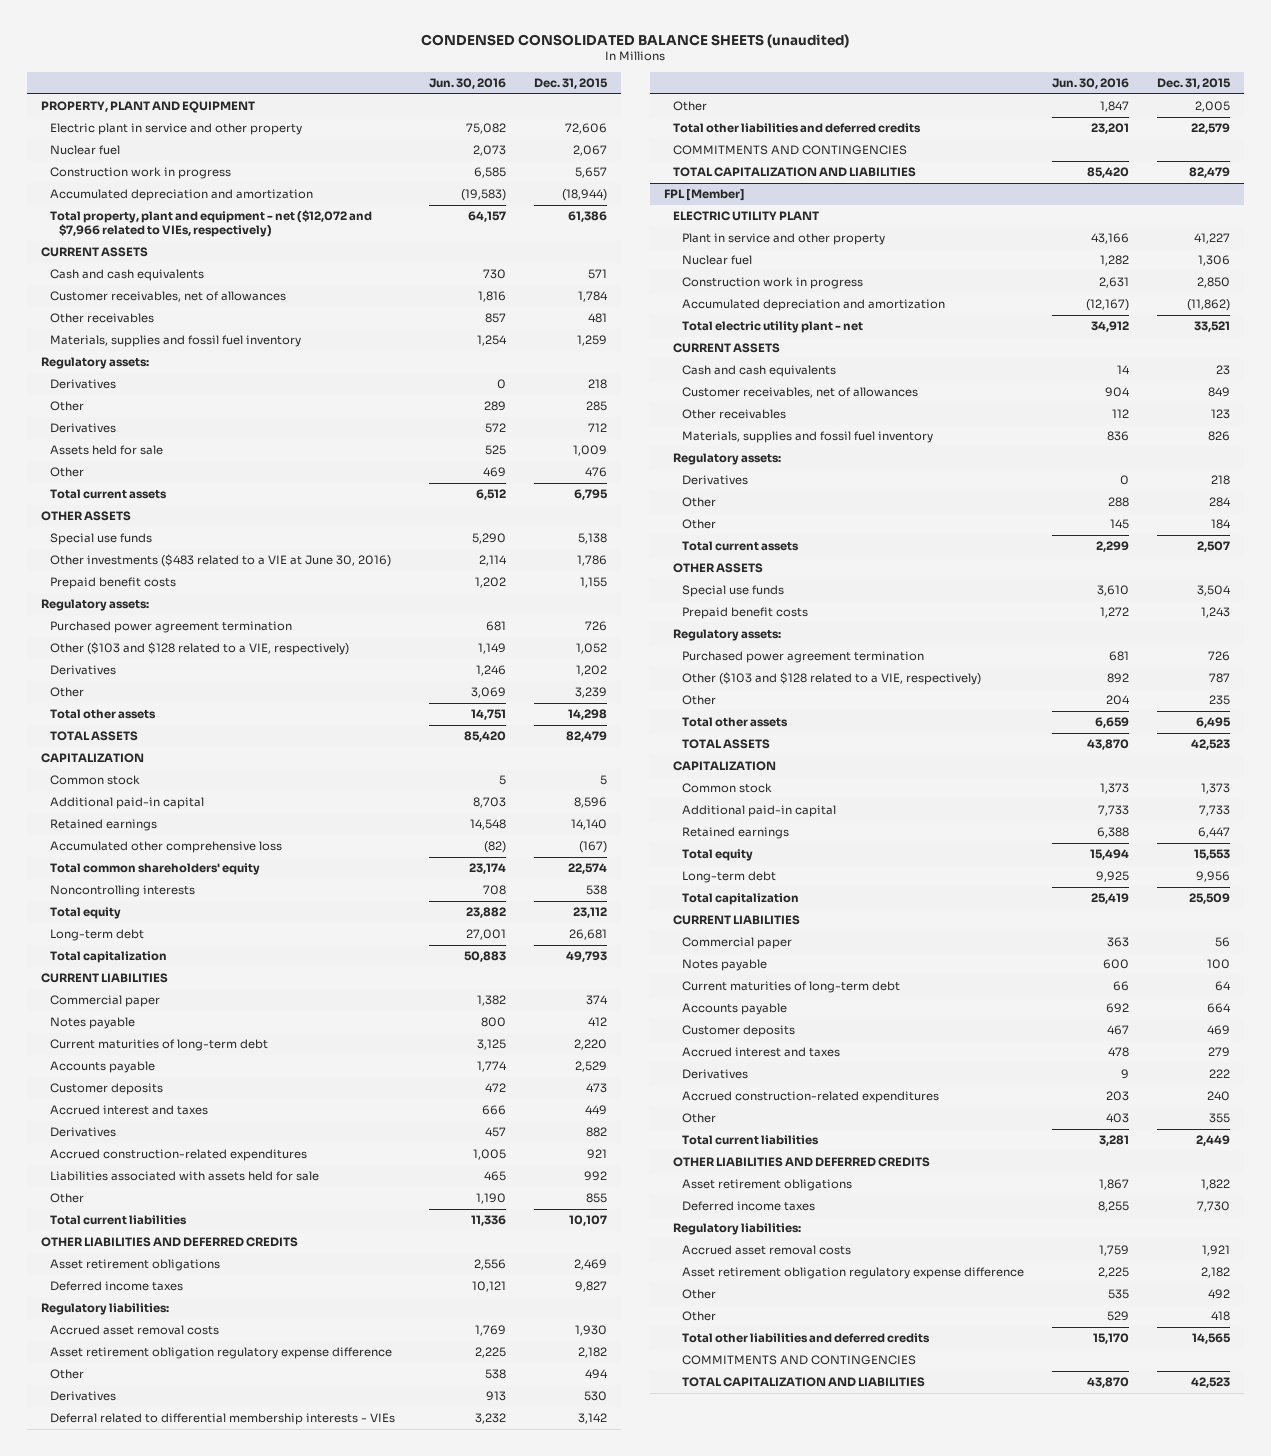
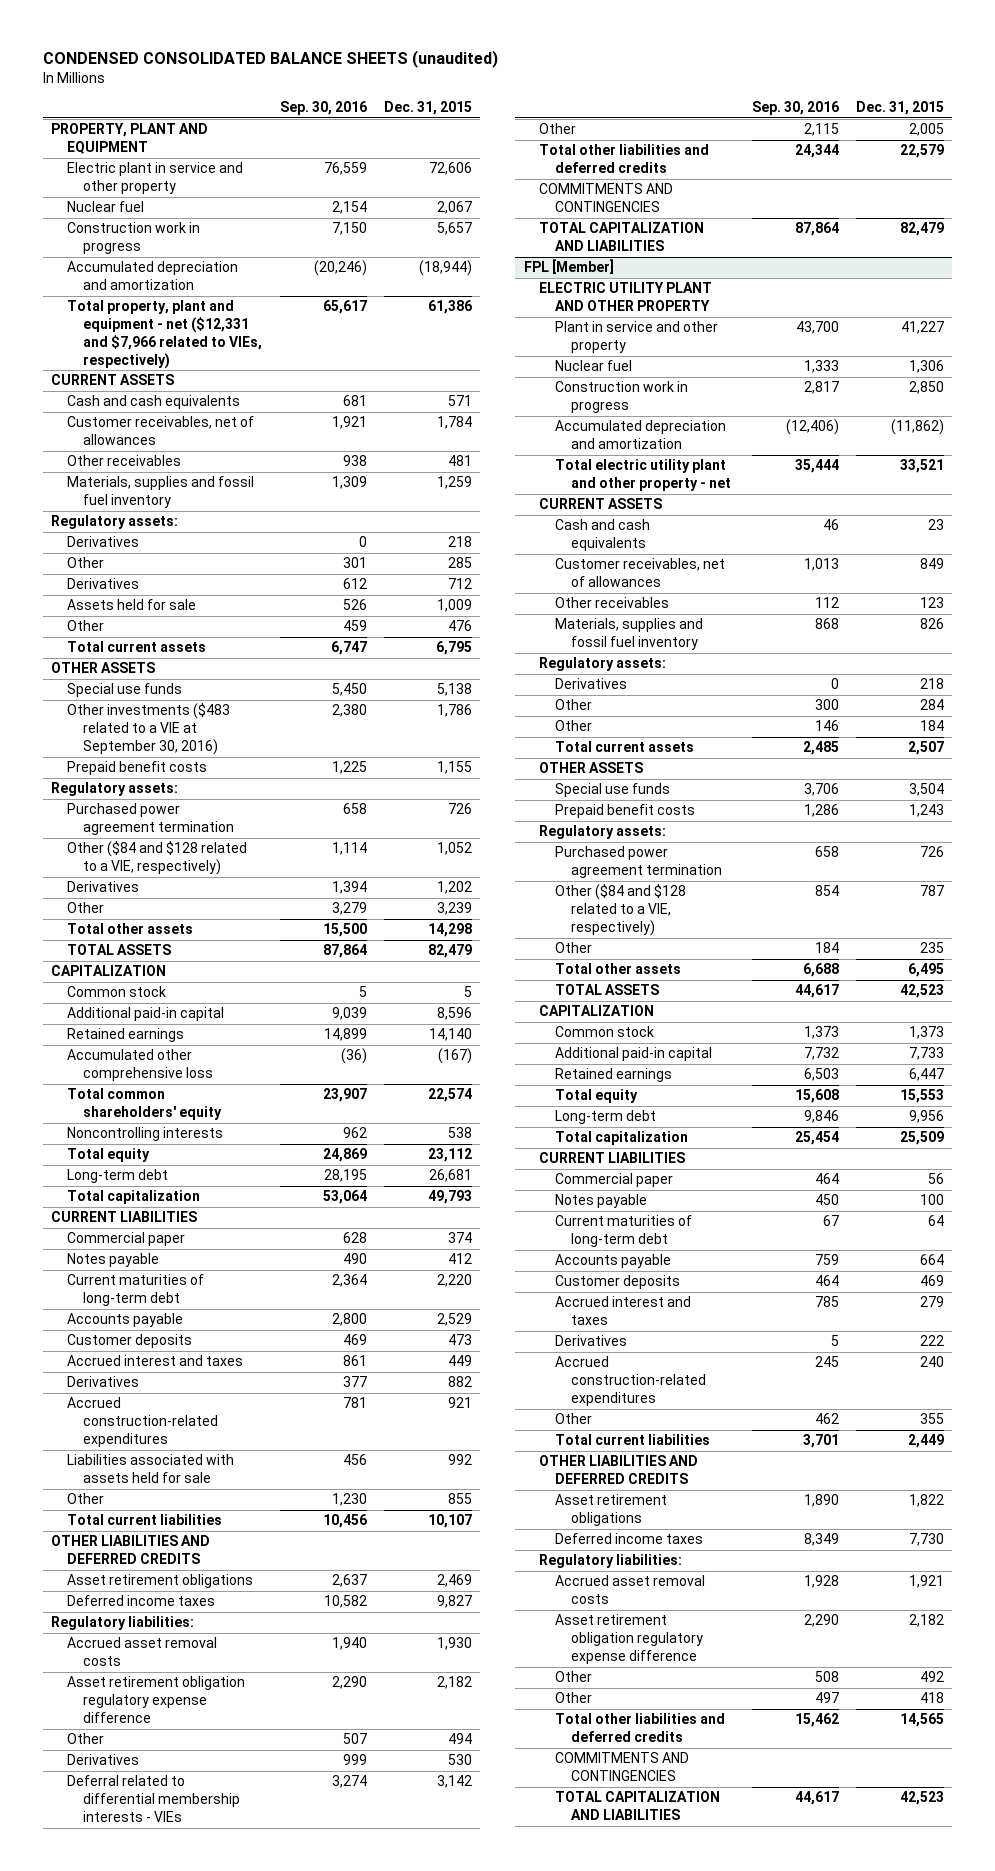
- | Jun. 30, 2016 | Dec. 31, 2015
+ | Sep. 30, 2016 | Dec. 31, 2015
- Total property, plant and equipment - net ($12,072 and $7,966 related to VIEs, respectively) | 64,157 | 61,386
+ Total property, plant and equipment - net ($12,331 and $7,966 related to VIEs, respectively) | 65,617 | 61,386
- Other investments ($483 related to a VIE at June 30, 2016) | 2,114 | 1,786
+ Other investments ($483 related to a VIE at September 30, 2016) | 2,380 | 1,786
- Other ($103 and $128 related to a VIE, respectively) | 1,149 | 1,052
+ Other ($84 and $128 related to a VIE, respectively) | 1,114 | 1,052
@ FPL [Member]
- ELECTRIC UTILITY PLANT
+ ELECTRIC UTILITY PLANT AND OTHER PROPERTY
- Total electric utility plant - net | 34,912 | 33,521
+ Total electric utility plant and other property - net | 35,444 | 33,521
- Other ($103 and $128 related to a VIE, respectively) | 892 | 787
+ Other ($84 and $128 related to a VIE, respectively) | 854 | 787

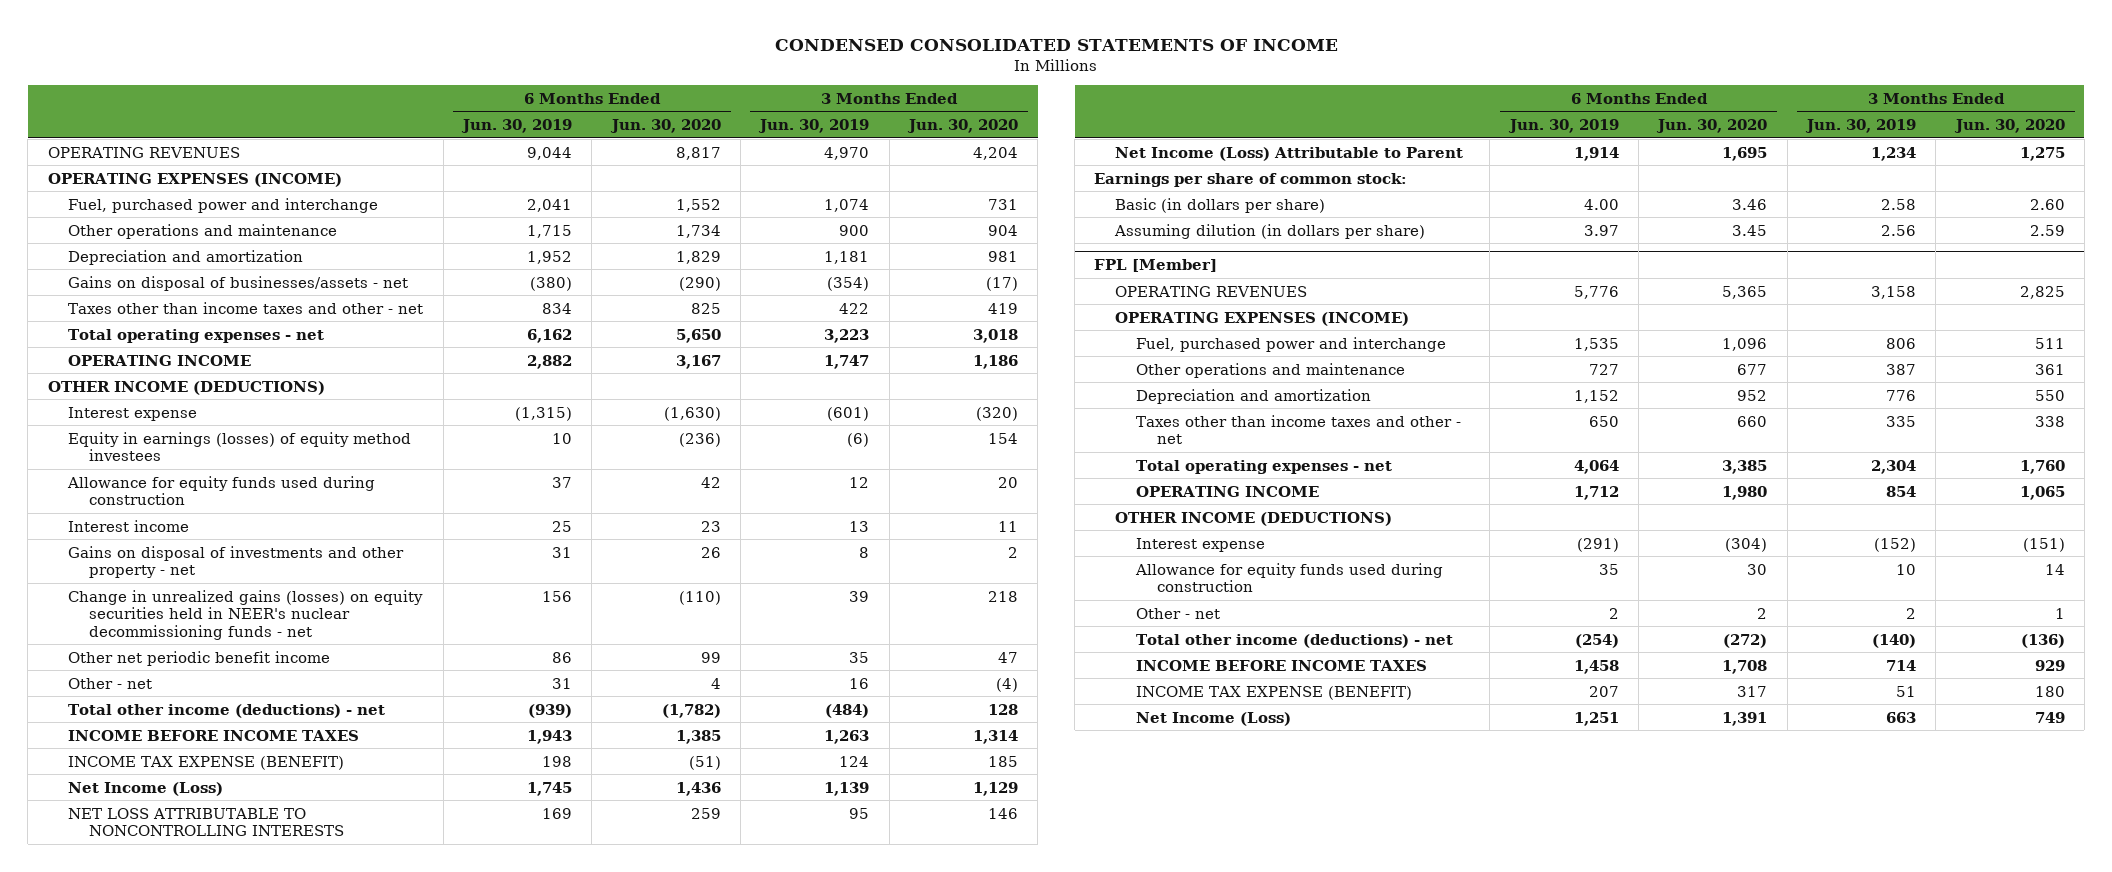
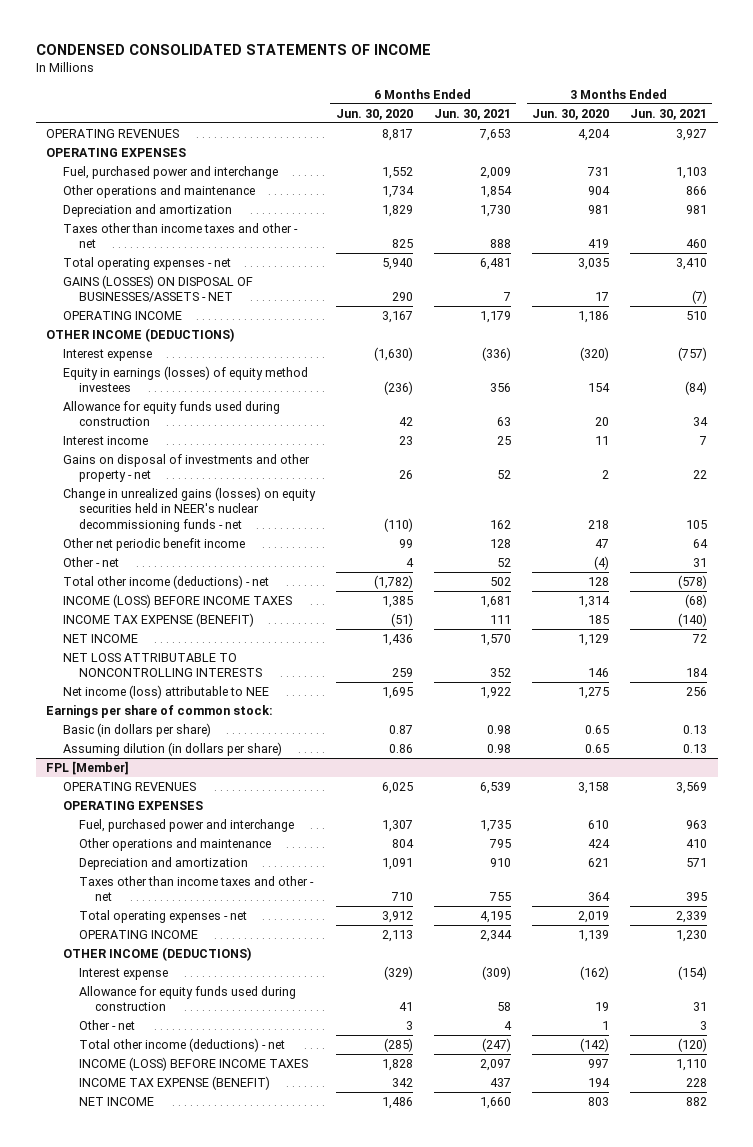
- | 6 Months Ended Jun. 30, 2019 | 6 Months Ended Jun. 30, 2020 | 3 Months Ended Jun. 30, 2019 | 3 Months Ended Jun. 30, 2020
+ | 6 Months Ended Jun. 30, 2020 | 6 Months Ended Jun. 30, 2021 | 3 Months Ended Jun. 30, 2020 | 3 Months Ended Jun. 30, 2021
- OPERATING EXPENSES (INCOME)
+ OPERATING EXPENSES
- Gains on disposal of businesses/assets - net | (380) | (290) | (354) | (17)
- Total operating expenses - net | 6,162 | 5,650 | 3,223 | 3,018
+ Total operating expenses - net | 5,940 | 6,481 | 3,035 | 3,410
+ GAINS (LOSSES) ON DISPOSAL OF BUSINESSES/ASSETS - NET | 290 | 7 | 17 | (7)
- INCOME BEFORE INCOME TAXES | 1,943 | 1,385 | 1,263 | 1,314
+ INCOME (LOSS) BEFORE INCOME TAXES | 1,385 | 1,681 | 1,314 | (68)
- Net Income (Loss) | 1,745 | 1,436 | 1,139 | 1,129
+ NET INCOME | 1,436 | 1,570 | 1,129 | 72
- Net Income (Loss) Attributable to Parent | 1,914 | 1,695 | 1,234 | 1,275
+ Net income (loss) attributable to NEE | 1,695 | 1,922 | 1,275 | 256
- Basic (in dollars per share) | 4.00 | 3.46 | 2.58 | 2.60
- Assuming dilution (in dollars per share) | 3.97 | 3.45 | 2.56 | 2.59
+ Basic (in dollars per share) | 0.87 | 0.98 | 0.65 | 0.13
+ Assuming dilution (in dollars per share) | 0.86 | 0.98 | 0.65 | 0.13
@ FPL [Member]
- OPERATING REVENUES | 5,776 | 5,365 | 3,158 | 2,825
- OPERATING EXPENSES (INCOME)
- Fuel, purchased power and interchange | 1,535 | 1,096 | 806 | 511
- Other operations and maintenance | 727 | 677 | 387 | 361
- Depreciation and amortization | 1,152 | 952 | 776 | 550
- Taxes other than income taxes and other - net | 650 | 660 | 335 | 338
- Total operating expenses - net | 4,064 | 3,385 | 2,304 | 1,760
- OPERATING INCOME | 1,712 | 1,980 | 854 | 1,065
+ OPERATING REVENUES | 6,025 | 6,539 | 3,158 | 3,569
+ OPERATING EXPENSES
+ Fuel, purchased power and interchange | 1,307 | 1,735 | 610 | 963
+ Other operations and maintenance | 804 | 795 | 424 | 410
+ Depreciation and amortization | 1,091 | 910 | 621 | 571
+ Taxes other than income taxes and other - net | 710 | 755 | 364 | 395
+ Total operating expenses - net | 3,912 | 4,195 | 2,019 | 2,339
+ OPERATING INCOME | 2,113 | 2,344 | 1,139 | 1,230
- Interest expense | (291) | (304) | (152) | (151)
- Allowance for equity funds used during construction | 35 | 30 | 10 | 14
- Other - net | 2 | 2 | 2 | 1
- Total other income (deductions) - net | (254) | (272) | (140) | (136)
- INCOME BEFORE INCOME TAXES | 1,458 | 1,708 | 714 | 929
- INCOME TAX EXPENSE (BENEFIT) | 207 | 317 | 51 | 180
- Net Income (Loss) | 1,251 | 1,391 | 663 | 749
+ Interest expense | (329) | (309) | (162) | (154)
+ Allowance for equity funds used during construction | 41 | 58 | 19 | 31
+ Other - net | 3 | 4 | 1 | 3
+ Total other income (deductions) - net | (285) | (247) | (142) | (120)
+ INCOME (LOSS) BEFORE INCOME TAXES | 1,828 | 2,097 | 997 | 1,110
+ INCOME TAX EXPENSE (BENEFIT) | 342 | 437 | 194 | 228
+ NET INCOME | 1,486 | 1,660 | 803 | 882

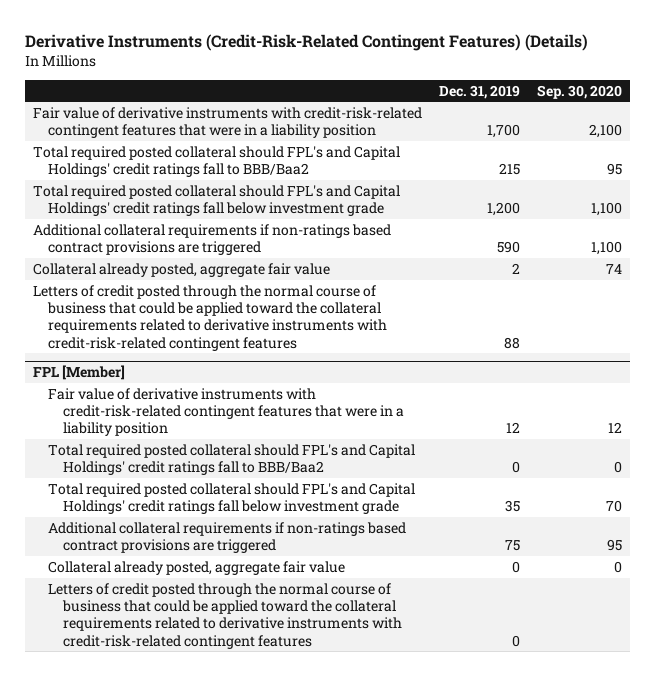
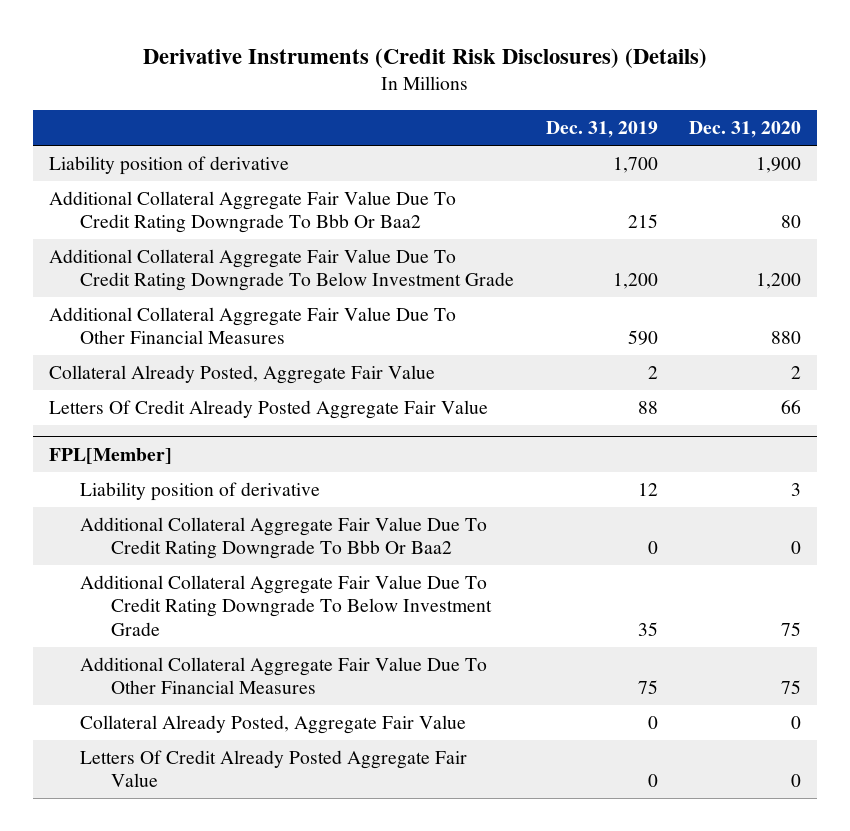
- Derivative Instruments (Credit-Risk-Related Contingent Features) (Details)
+ Derivative Instruments (Credit Risk Disclosures) (Details)
- | Dec. 31, 2019 | Sep. 30, 2020
+ | Dec. 31, 2019 | Dec. 31, 2020
- Fair value of derivative instruments with credit-risk-related contingent features that were in a liability position | 1,700 | 2,100
- Total required posted collateral should FPL's and Capital Holdings' credit ratings fall to BBB/Baa2 | 215 | 95
- Total required posted collateral should FPL's and Capital Holdings' credit ratings fall below investment grade | 1,200 | 1,100
- Additional collateral requirements if non-ratings based contract provisions are triggered | 590 | 1,100
- Collateral already posted, aggregate fair value | 2 | 74
- Letters of credit posted through the normal course of business that could be applied toward the collateral requirements related to derivative instruments with credit-risk-related contingent features | 88 |
- FPL [Member]
- Fair value of derivative instruments with credit-risk-related contingent features that were in a liability position | 12 | 12
- Total required posted collateral should FPL's and Capital Holdings' credit ratings fall to BBB/Baa2 | 0 | 0
- Total required posted collateral should FPL's and Capital Holdings' credit ratings fall below investment grade | 35 | 70
- Additional collateral requirements if non-ratings based contract provisions are triggered | 75 | 95
- Collateral already posted, aggregate fair value | 0 | 0
- Letters of credit posted through the normal course of business that could be applied toward the collateral requirements related to derivative instruments with credit-risk-related contingent features | 0 |
+ Liability position of derivative | 1,700 | 1,900
+ Additional Collateral Aggregate Fair Value Due To Credit Rating Downgrade To Bbb Or Baa2 | 215 | 80
+ Additional Collateral Aggregate Fair Value Due To Credit Rating Downgrade To Below Investment Grade | 1,200 | 1,200
+ Additional Collateral Aggregate Fair Value Due To Other Financial Measures | 590 | 880
+ Collateral Already Posted, Aggregate Fair Value | 2 | 2
+ Letters Of Credit Already Posted Aggregate Fair Value | 88 | 66
+ FPL[Member]
+ Liability position of derivative | 12 | 3
+ Additional Collateral Aggregate Fair Value Due To Credit Rating Downgrade To Bbb Or Baa2 | 0 | 0
+ Additional Collateral Aggregate Fair Value Due To Credit Rating Downgrade To Below Investment Grade | 35 | 75
+ Additional Collateral Aggregate Fair Value Due To Other Financial Measures | 75 | 75
+ Collateral Already Posted, Aggregate Fair Value | 0 | 0
+ Letters Of Credit Already Posted Aggregate Fair Value | 0 | 0

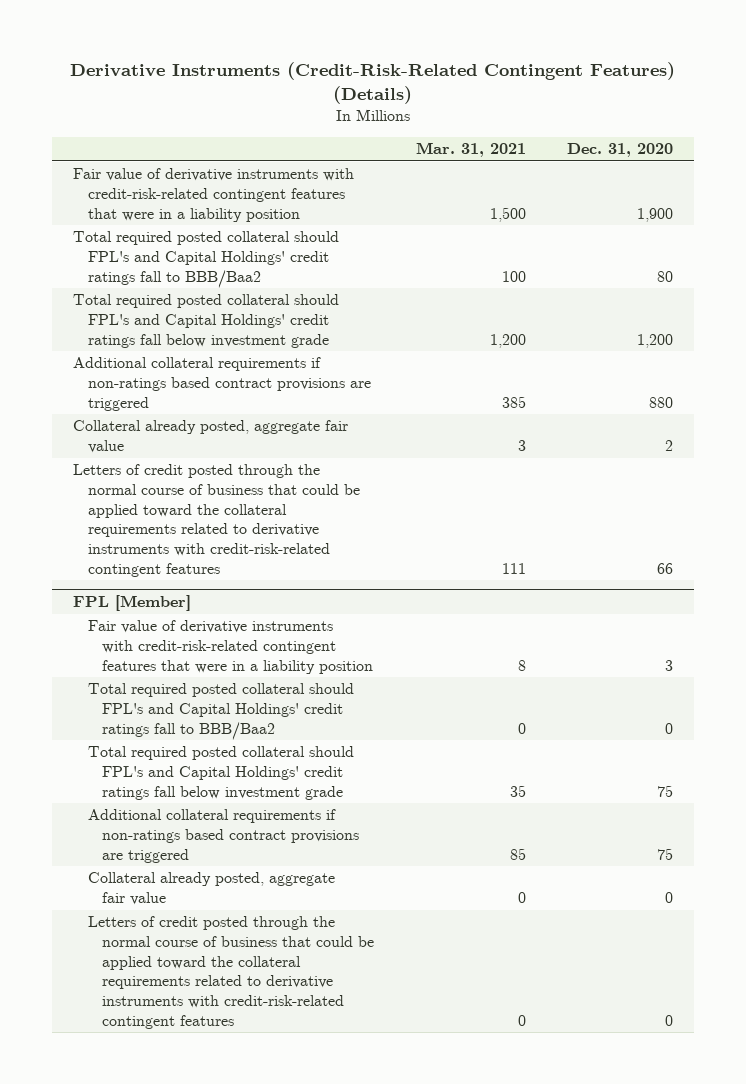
- Derivative Instruments (Credit Risk Disclosures) (Details)
+ Derivative Instruments (Credit-Risk-Related Contingent Features) (Details)
- | Dec. 31, 2019 | Dec. 31, 2020
+ | Mar. 31, 2021 | Dec. 31, 2020
- Liability position of derivative | 1,700 | 1,900
- Additional Collateral Aggregate Fair Value Due To Credit Rating Downgrade To Bbb Or Baa2 | 215 | 80
- Additional Collateral Aggregate Fair Value Due To Credit Rating Downgrade To Below Investment Grade | 1,200 | 1,200
- Additional Collateral Aggregate Fair Value Due To Other Financial Measures | 590 | 880
- Collateral Already Posted, Aggregate Fair Value | 2 | 2
- Letters Of Credit Already Posted Aggregate Fair Value | 88 | 66
- FPL[Member]
- Liability position of derivative | 12 | 3
- Additional Collateral Aggregate Fair Value Due To Credit Rating Downgrade To Bbb Or Baa2 | 0 | 0
- Additional Collateral Aggregate Fair Value Due To Credit Rating Downgrade To Below Investment Grade | 35 | 75
- Additional Collateral Aggregate Fair Value Due To Other Financial Measures | 75 | 75
- Collateral Already Posted, Aggregate Fair Value | 0 | 0
- Letters Of Credit Already Posted Aggregate Fair Value | 0 | 0
+ Fair value of derivative instruments with credit-risk-related contingent features that were in a liability position | 1,500 | 1,900
+ Total required posted collateral should FPL's and Capital Holdings' credit ratings fall to BBB/Baa2 | 100 | 80
+ Total required posted collateral should FPL's and Capital Holdings' credit ratings fall below investment grade | 1,200 | 1,200
+ Additional collateral requirements if non-ratings based contract provisions are triggered | 385 | 880
+ Collateral already posted, aggregate fair value | 3 | 2
+ Letters of credit posted through the normal course of business that could be applied toward the collateral requirements related to derivative instruments with credit-risk-related contingent features | 111 | 66
+ FPL [Member]
+ Fair value of derivative instruments with credit-risk-related contingent features that were in a liability position | 8 | 3
+ Total required posted collateral should FPL's and Capital Holdings' credit ratings fall to BBB/Baa2 | 0 | 0
+ Total required posted collateral should FPL's and Capital Holdings' credit ratings fall below investment grade | 35 | 75
+ Additional collateral requirements if non-ratings based contract provisions are triggered | 85 | 75
+ Collateral already posted, aggregate fair value | 0 | 0
+ Letters of credit posted through the normal course of business that could be applied toward the collateral requirements related to derivative instruments with credit-risk-related contingent features | 0 | 0

